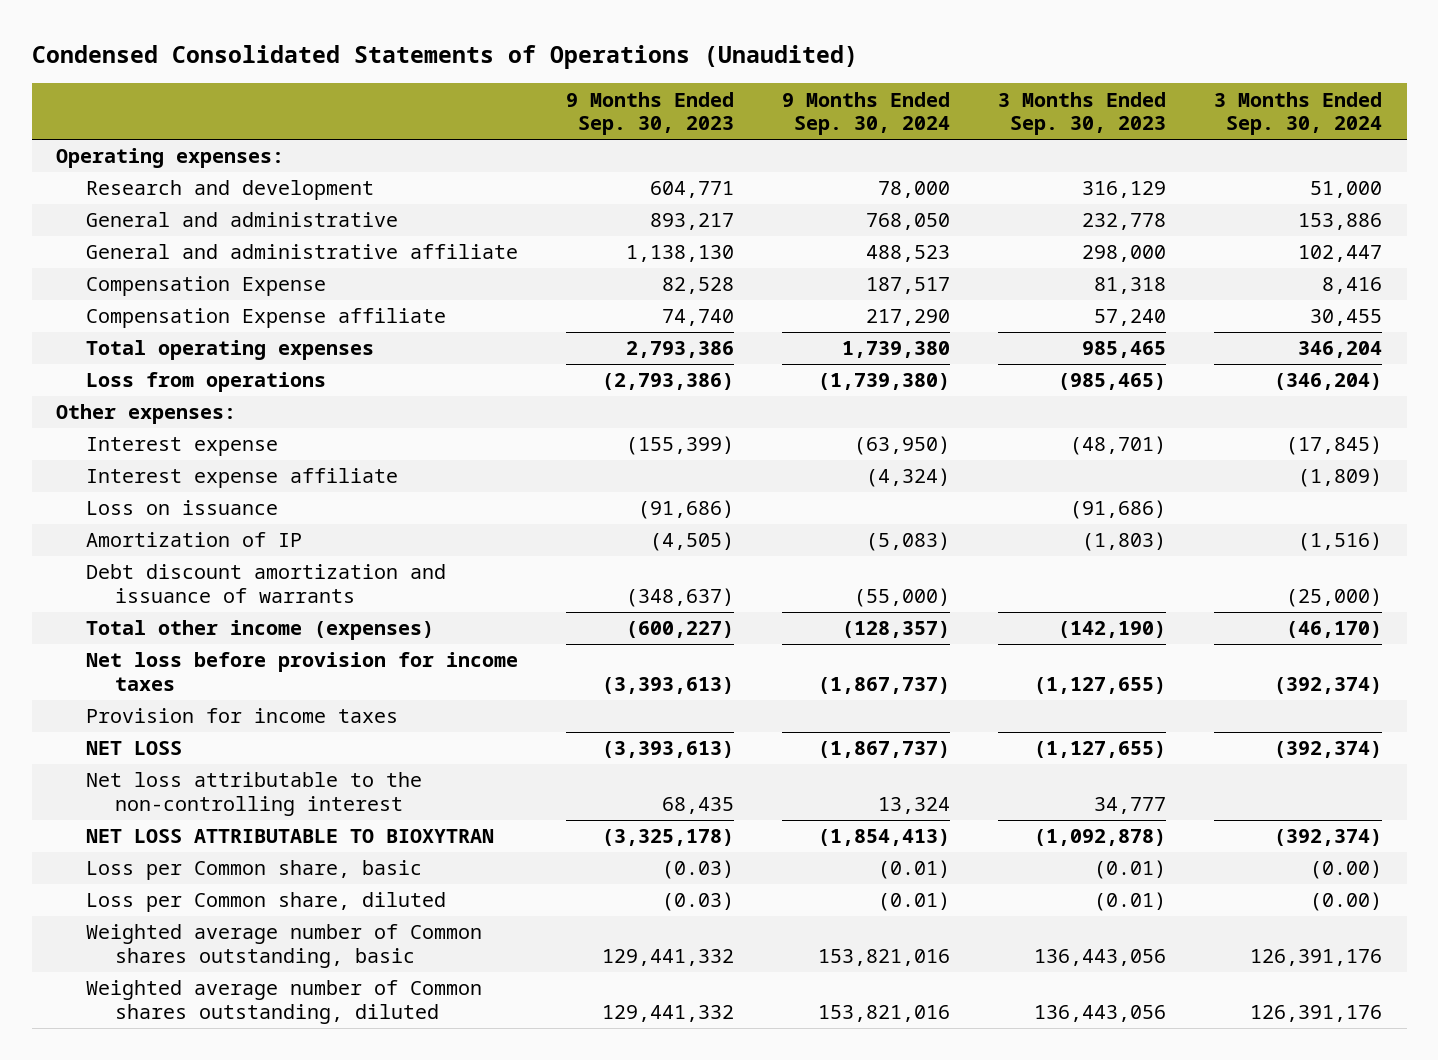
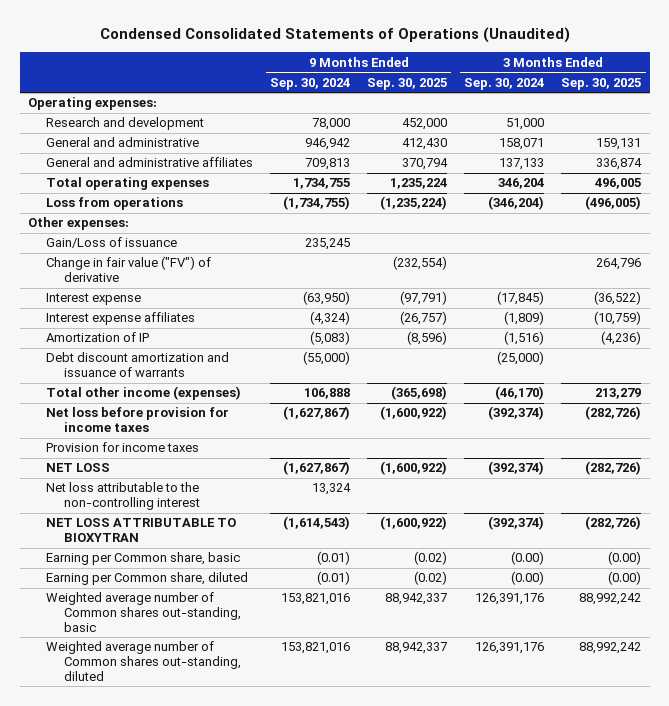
- | 9 Months Ended Sep. 30, 2023 | 9 Months Ended Sep. 30, 2024 | 3 Months Ended Sep. 30, 2023 | 3 Months Ended Sep. 30, 2024
+ | 9 Months Ended Sep. 30, 2024 | 9 Months Ended Sep. 30, 2025 | 3 Months Ended Sep. 30, 2024 | 3 Months Ended Sep. 30, 2025
- General and administrative | 893,217 | 768,050 | 232,778 | 153,886
- General and administrative affiliate | 1,138,130 | 488,523 | 298,000 | 102,447
- Compensation Expense | 82,528 | 187,517 | 81,318 | 8,416
- Compensation Expense affiliate | 74,740 | 217,290 | 57,240 | 30,455
- Total operating expenses | 2,793,386 | 1,739,380 | 985,465 | 346,204
- Loss from operations | (2,793,386) | (1,739,380) | (985,465) | (346,204)
+ General and administrative | 946,942 | 412,430 | 158,071 | 159,131
+ General and administrative affiliates | 709,813 | 370,794 | 137,133 | 336,874
+ Total operating expenses | 1,734,755 | 1,235,224 | 346,204 | 496,005
+ Loss from operations | (1,734,755) | (1,235,224) | (346,204) | (496,005)
+ Gain/Loss of issuance | 235,245 | | |
+ Change in fair value ("FV") of derivative | | (232,554) | | 264,796
- Interest expense affiliate | | (4,324) | | (1,809)
- Loss on issuance | (91,686) | | (91,686) |
+ Interest expense affiliates | (4,324) | (26,757) | (1,809) | (10,759)
- Total other income (expenses) | (600,227) | (128,357) | (142,190) | (46,170)
- Net loss before provision for income taxes | (3,393,613) | (1,867,737) | (1,127,655) | (392,374)
+ Total other income (expenses) | 106,888 | (365,698) | (46,170) | 213,279
+ Net loss before provision for income taxes | (1,627,867) | (1,600,922) | (392,374) | (282,726)
- NET LOSS | (3,393,613) | (1,867,737) | (1,127,655) | (392,374)
+ NET LOSS | (1,627,867) | (1,600,922) | (392,374) | (282,726)
- NET LOSS ATTRIBUTABLE TO BIOXYTRAN | (3,325,178) | (1,854,413) | (1,092,878) | (392,374)
- Loss per Common share, basic | (0.03) | (0.01) | (0.01) | (0.00)
- Loss per Common share, diluted | (0.03) | (0.01) | (0.01) | (0.00)
- Weighted average number of Common shares outstanding, basic | 129,441,332 | 153,821,016 | 136,443,056 | 126,391,176
- Weighted average number of Common shares outstanding, diluted | 129,441,332 | 153,821,016 | 136,443,056 | 126,391,176
+ NET LOSS ATTRIBUTABLE TO BIOXYTRAN | (1,614,543) | (1,600,922) | (392,374) | (282,726)
+ Earning per Common share, basic | (0.01) | (0.02) | (0.00) | (0.00)
+ Earning per Common share, diluted | (0.01) | (0.02) | (0.00) | (0.00)
+ Weighted average number of Common shares out-standing, basic | 153,821,016 | 88,942,337 | 126,391,176 | 88,992,242
+ Weighted average number of Common shares out-standing, diluted | 153,821,016 | 88,942,337 | 126,391,176 | 88,992,242

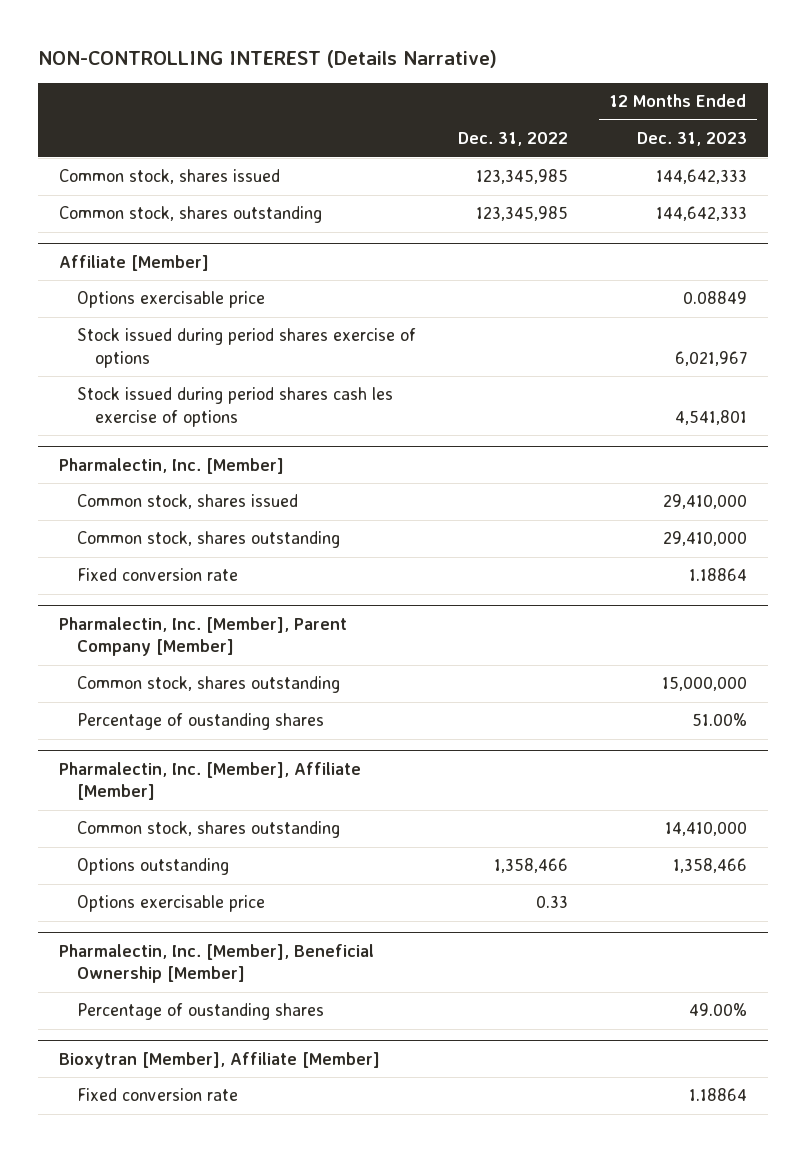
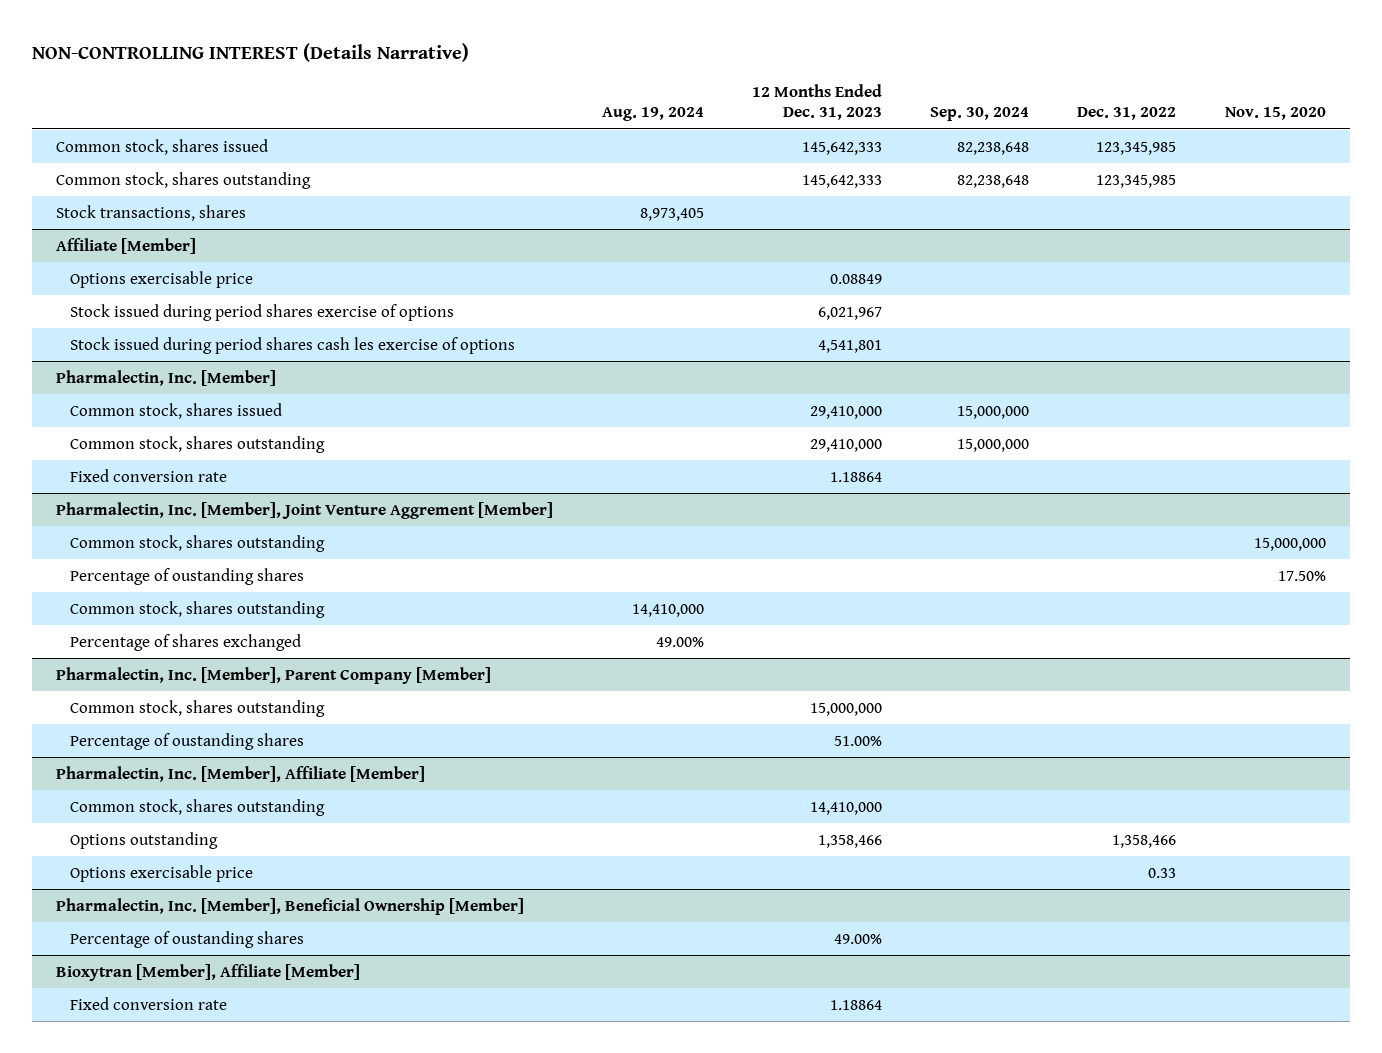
- | Dec. 31, 2022 | 12 Months Ended Dec. 31, 2023
+ | Aug. 19, 2024 | 12 Months Ended Dec. 31, 2023 | Sep. 30, 2024 | Dec. 31, 2022 | Nov. 15, 2020
- Common stock, shares issued | 123,345,985 | 144,642,333
- Common stock, shares outstanding | 123,345,985 | 144,642,333
+ Common stock, shares issued | | 145,642,333 | 82,238,648 | 123,345,985 |
+ Common stock, shares outstanding | | 145,642,333 | 82,238,648 | 123,345,985 |
+ Stock transactions, shares | 8,973,405 | | | |
+ Pharmalectin, Inc. [Member], Joint Venture Aggrement [Member]
+ Common stock, shares outstanding | | | | | 15,000,000
+ Percentage of oustanding shares | | | | | 17.50%
+ Common stock, shares outstanding | 14,410,000 | | | |
+ Percentage of shares exchanged | 49.00% | | | |

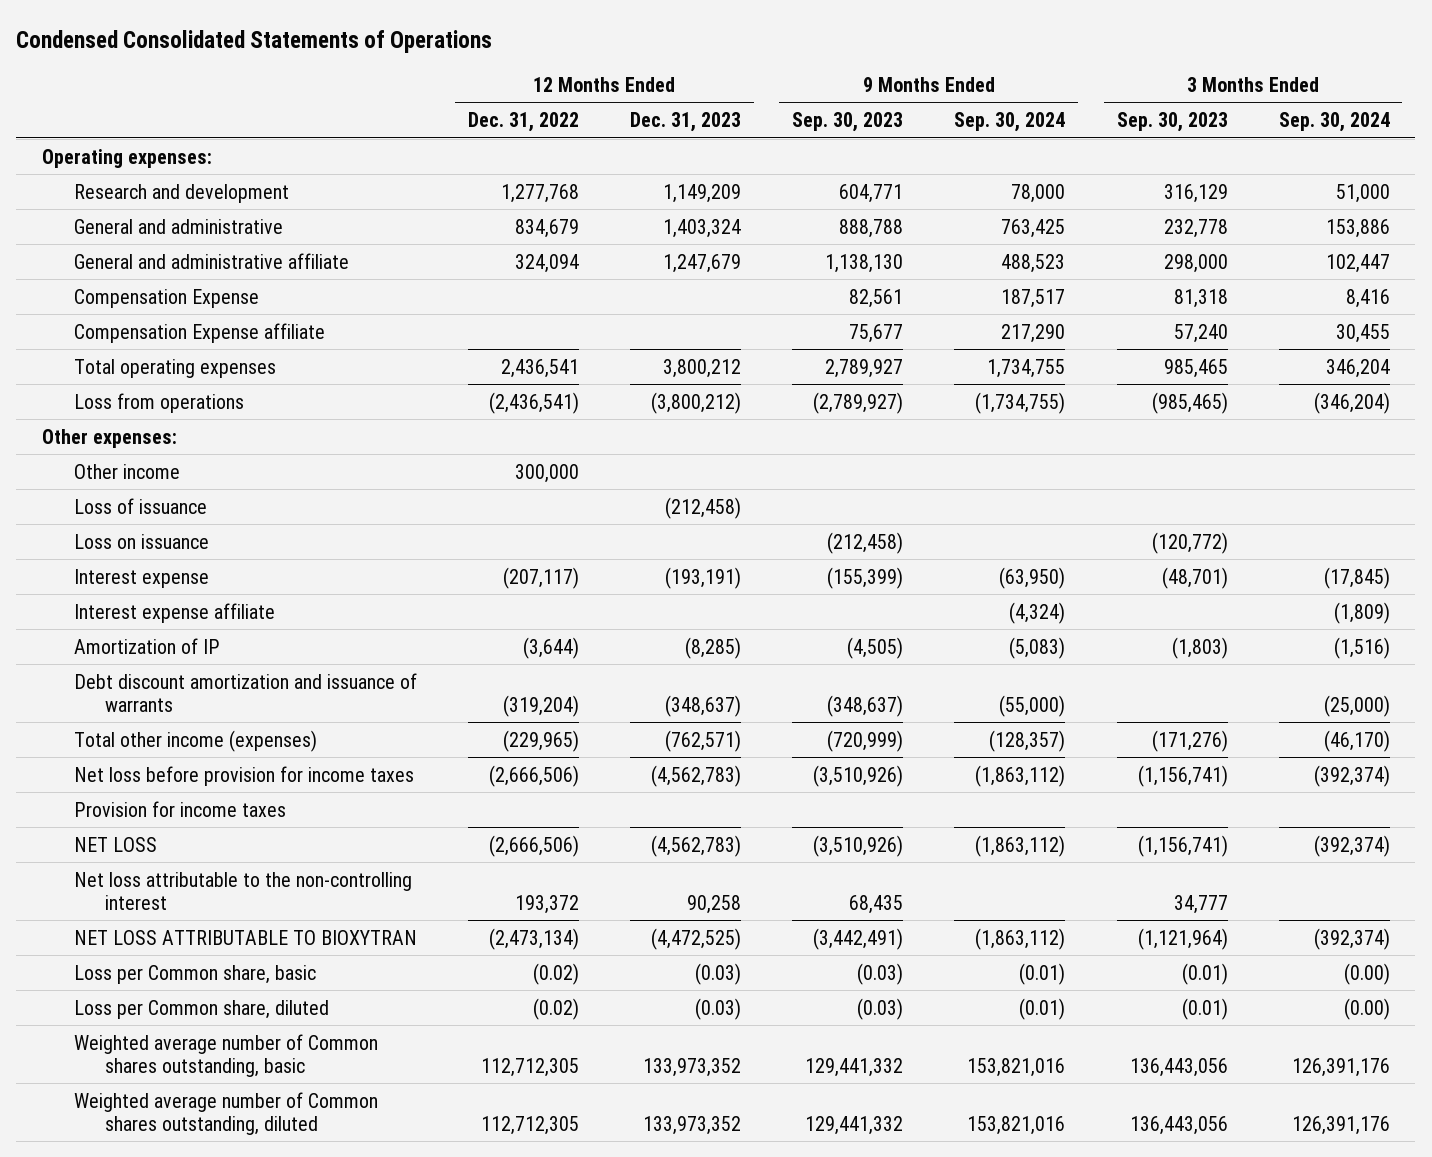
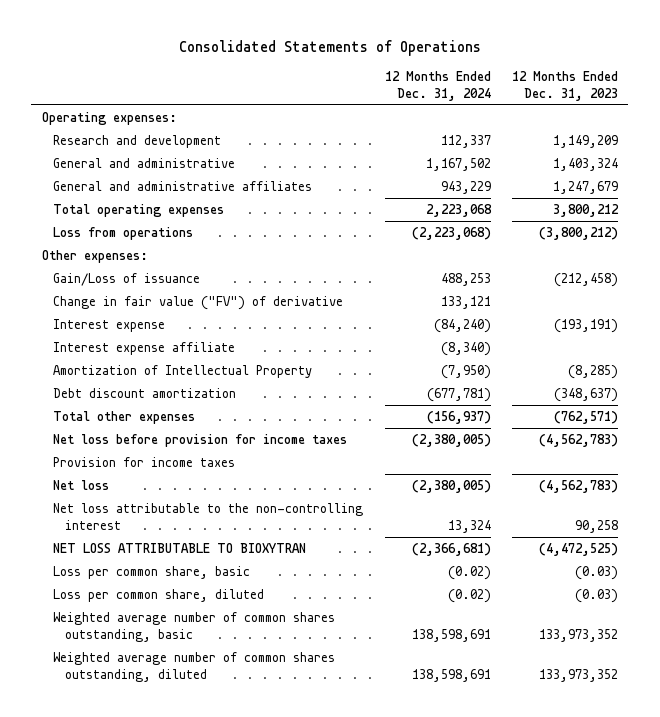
- Condensed Consolidated Statements of Operations
+ Consolidated Statements of Operations
- | 12 Months Ended Dec. 31, 2022 | 12 Months Ended Dec. 31, 2023 | 9 Months Ended Sep. 30, 2023 | 9 Months Ended Sep. 30, 2024 | 3 Months Ended Sep. 30, 2023 | 3 Months Ended Sep. 30, 2024
+ | 12 Months Ended Dec. 31, 2024 | 12 Months Ended Dec. 31, 2023
- General and administrative affiliate | 324,094 | 1,247,679 | 1,138,130 | 488,523 | 298,000 | 102,447
- Compensation Expense | | | 82,561 | 187,517 | 81,318 | 8,416
- Compensation Expense affiliate | | | 75,677 | 217,290 | 57,240 | 30,455
+ General and administrative affiliates | 943,229 | 1,247,679
- Other income | 300,000 | | | | |
- Loss of issuance | | (212,458) | | | |
- Loss on issuance | | | (212,458) | | (120,772) |
+ Gain/Loss of issuance | 488,253 | (212,458)
+ Change in fair value ("FV") of derivative | 133,121 |
- Amortization of IP | (3,644) | (8,285) | (4,505) | (5,083) | (1,803) | (1,516)
- Debt discount amortization and issuance of warrants | (319,204) | (348,637) | (348,637) | (55,000) | | (25,000)
- Total other income (expenses) | (229,965) | (762,571) | (720,999) | (128,357) | (171,276) | (46,170)
+ Amortization of Intellectual Property | (7,950) | (8,285)
+ Debt discount amortization | (677,781) | (348,637)
+ Total other expenses | (156,937) | (762,571)
- NET LOSS | (2,666,506) | (4,562,783) | (3,510,926) | (1,863,112) | (1,156,741) | (392,374)
+ Net loss | (2,380,005) | (4,562,783)
- Loss per Common share, basic | (0.02) | (0.03) | (0.03) | (0.01) | (0.01) | (0.00)
- Loss per Common share, diluted | (0.02) | (0.03) | (0.03) | (0.01) | (0.01) | (0.00)
- Weighted average number of Common shares outstanding, basic | 112,712,305 | 133,973,352 | 129,441,332 | 153,821,016 | 136,443,056 | 126,391,176
- Weighted average number of Common shares outstanding, diluted | 112,712,305 | 133,973,352 | 129,441,332 | 153,821,016 | 136,443,056 | 126,391,176
+ Loss per common share, basic | (0.02) | (0.03)
+ Loss per common share, diluted | (0.02) | (0.03)
+ Weighted average number of common shares outstanding, basic | 138,598,691 | 133,973,352
+ Weighted average number of common shares outstanding, diluted | 138,598,691 | 133,973,352

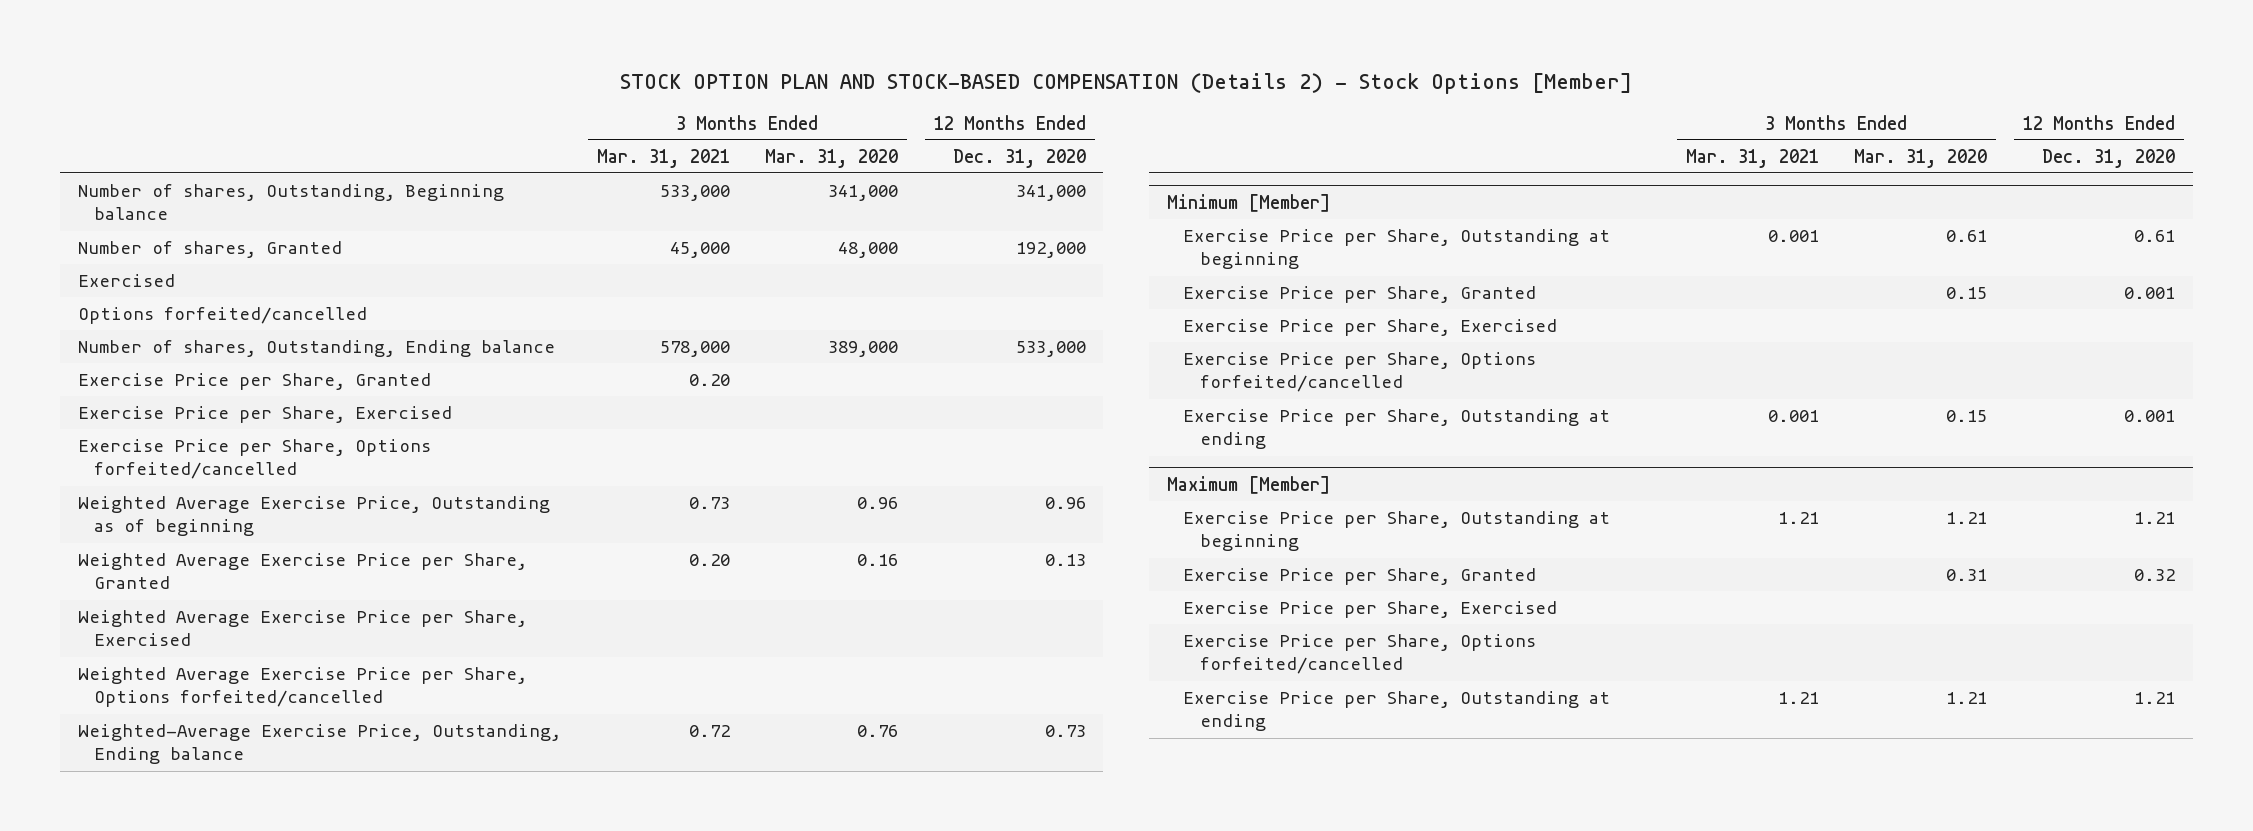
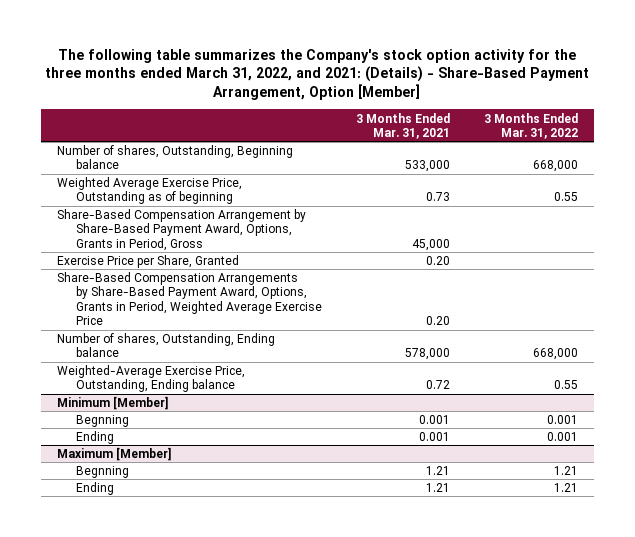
- STOCK OPTION PLAN AND STOCK-BASED COMPENSATION (Details 2) - Stock Options [Member]
+ The following table summarizes the Company's stock option activity for the three months ended March 31, 2022, and 2021: (Details) - Share-Based Payment Arrangement, Option [Member]
- | 3 Months Ended Mar. 31, 2021 | 3 Months Ended Mar. 31, 2020 | 12 Months Ended Dec. 31, 2020
+ | 3 Months Ended Mar. 31, 2021 | 3 Months Ended Mar. 31, 2022
- Number of shares, Granted | 45,000 | 48,000 | 192,000
- Exercised
- Options forfeited/cancelled
- Exercise Price per Share, Exercised
- Exercise Price per Share, Options forfeited/cancelled
- Weighted Average Exercise Price per Share, Granted | 0.20 | 0.16 | 0.13
- Weighted Average Exercise Price per Share, Exercised
- Weighted Average Exercise Price per Share, Options forfeited/cancelled
+ Share-Based Compensation Arrangement by Share-Based Payment Award, Options, Grants in Period, Gross | 45,000 |
moved down: Exercise Price per Share, Granted | 0.20 |
+ Share-Based Compensation Arrangements by Share-Based Payment Award, Options, Grants in Period, Weighted Average Exercise Price | 0.20 |
moved down: Number of shares, Outstanding, Ending balance | 578,000 | 668,000
@ Minimum [Member]
- Exercise Price per Share, Outstanding at beginning | 0.001 | 0.61 | 0.61
- Exercise Price per Share, Granted | | 0.15 | 0.001
- Exercise Price per Share, Exercised
- Exercise Price per Share, Options forfeited/cancelled
- Exercise Price per Share, Outstanding at ending | 0.001 | 0.15 | 0.001
+ Begnning | 0.001 | 0.001
+ Ending | 0.001 | 0.001
@ Maximum [Member]
- Exercise Price per Share, Outstanding at beginning | 1.21 | 1.21 | 1.21
- Exercise Price per Share, Granted | | 0.31 | 0.32
- Exercise Price per Share, Exercised
- Exercise Price per Share, Options forfeited/cancelled
- Exercise Price per Share, Outstanding at ending | 1.21 | 1.21 | 1.21
+ Begnning | 1.21 | 1.21
+ Ending | 1.21 | 1.21

